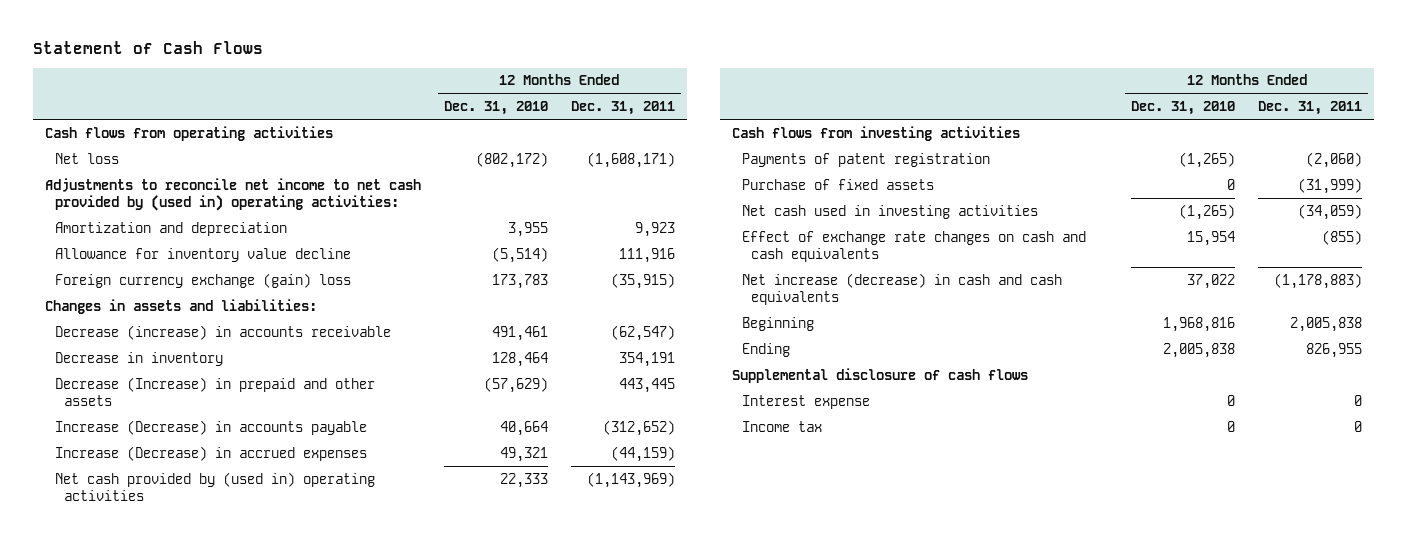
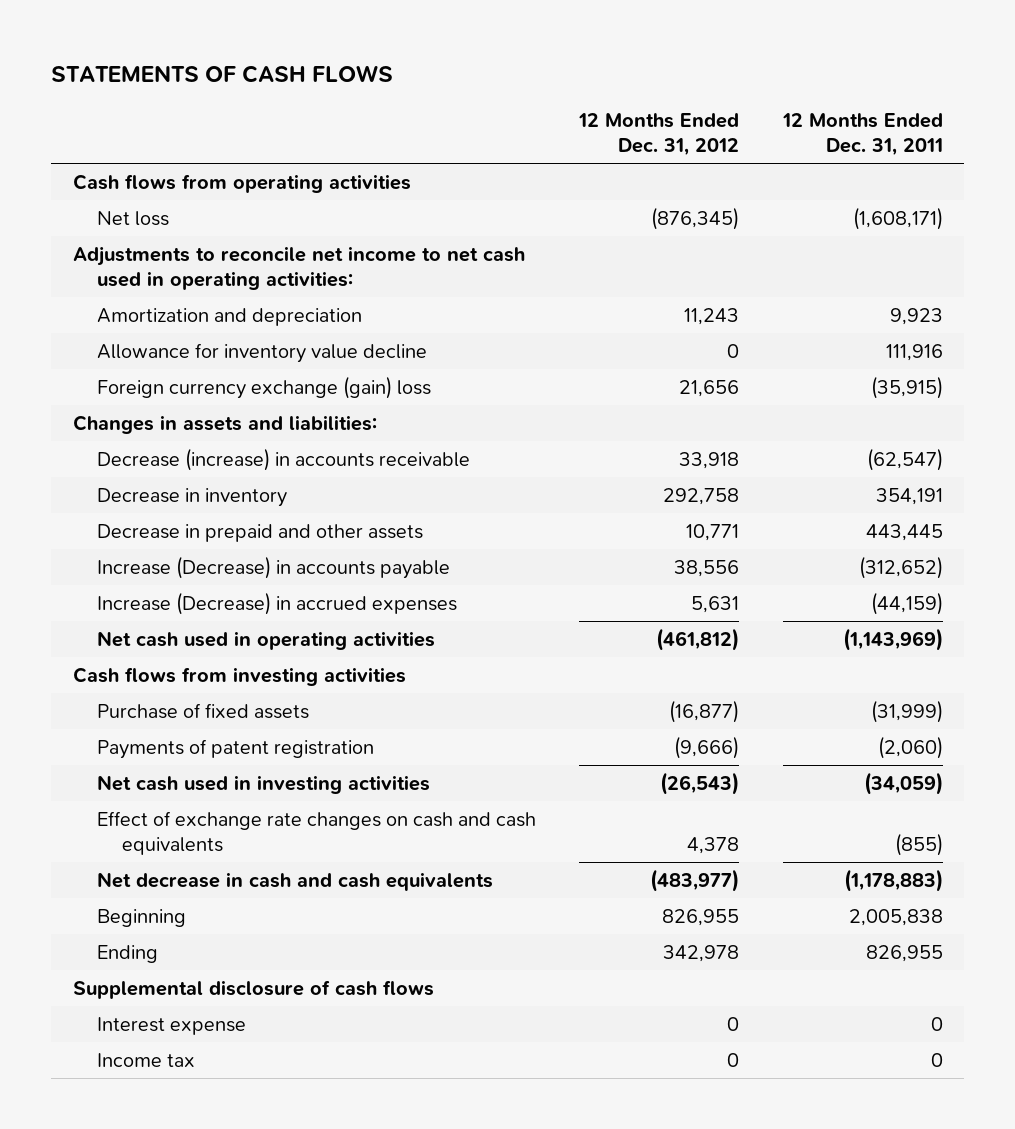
- Statement of Cash Flows
+ STATEMENTS OF CASH FLOWS
- | 12 Months Ended Dec. 31, 2010 | 12 Months Ended Dec. 31, 2011
+ | 12 Months Ended Dec. 31, 2012 | 12 Months Ended Dec. 31, 2011
- Adjustments to reconcile net income to net cash provided by (used in) operating activities:
+ Adjustments to reconcile net income to net cash used in operating activities:
- Decrease (Increase) in prepaid and other assets | (57,629) | 443,445
+ Decrease in prepaid and other assets | 10,771 | 443,445
- Net cash provided by (used in) operating activities | 22,333 | (1,143,969)
+ Net cash used in operating activities | (461,812) | (1,143,969)
moved down: Payments of patent registration | (9,666) | (2,060)
- Net increase (decrease) in cash and cash equivalents | 37,022 | (1,178,883)
+ Net decrease in cash and cash equivalents | (483,977) | (1,178,883)

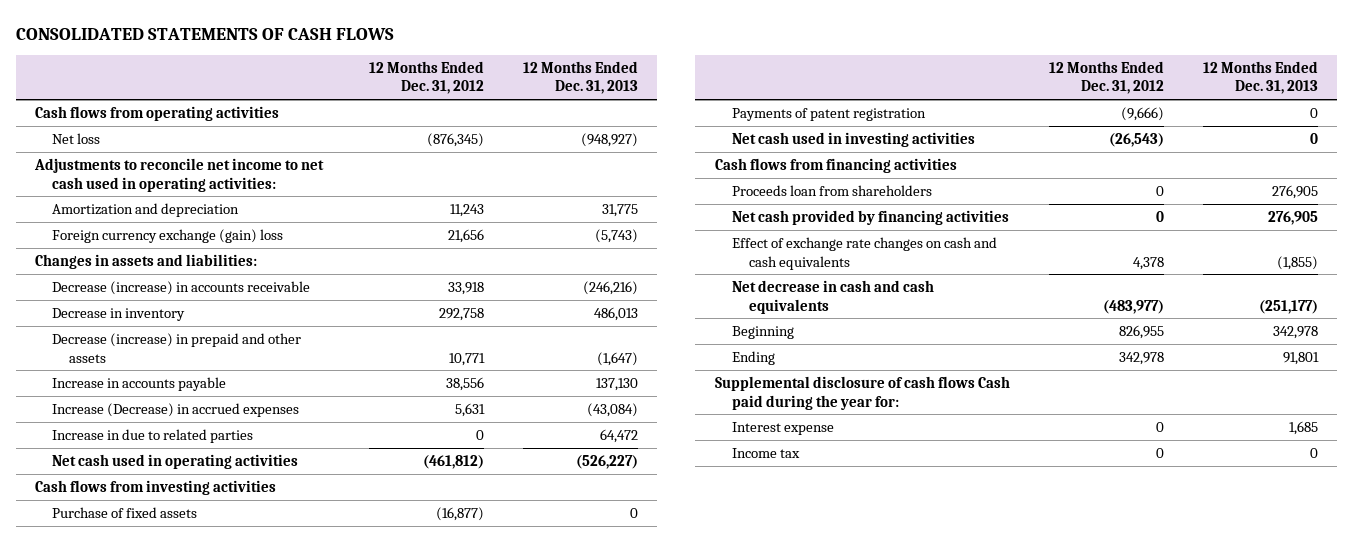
- STATEMENTS OF CASH FLOWS
+ CONSOLIDATED STATEMENTS OF CASH FLOWS
- | 12 Months Ended Dec. 31, 2012 | 12 Months Ended Dec. 31, 2011
+ | 12 Months Ended Dec. 31, 2012 | 12 Months Ended Dec. 31, 2013
- Allowance for inventory value decline | 0 | 111,916
- Decrease in prepaid and other assets | 10,771 | 443,445
- Increase (Decrease) in accounts payable | 38,556 | (312,652)
+ Decrease (increase) in prepaid and other assets | 10,771 | (1,647)
+ Increase in accounts payable | 38,556 | 137,130
+ Increase in due to related parties | 0 | 64,472
+ Cash flows from financing activities
+ Proceeds loan from shareholders | 0 | 276,905
+ Net cash provided by financing activities | 0 | 276,905
- Supplemental disclosure of cash flows
+ Supplemental disclosure of cash flows Cash paid during the year for:

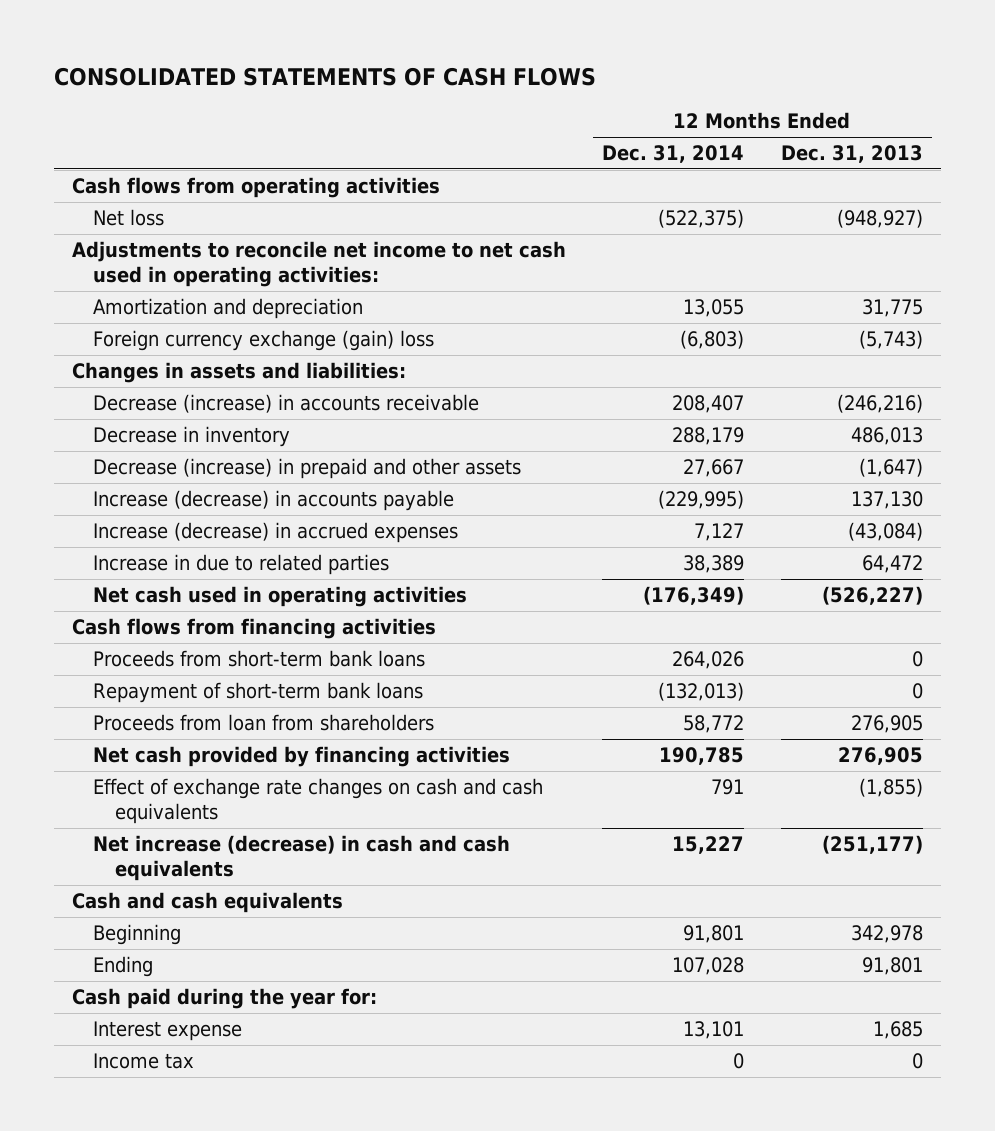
- | 12 Months Ended Dec. 31, 2012 | 12 Months Ended Dec. 31, 2013
+ | 12 Months Ended Dec. 31, 2014 | 12 Months Ended Dec. 31, 2013
- Increase in accounts payable | 38,556 | 137,130
- Increase (Decrease) in accrued expenses | 5,631 | (43,084)
+ Increase (decrease) in accounts payable | (229,995) | 137,130
+ Increase (decrease) in accrued expenses | 7,127 | (43,084)
- Cash flows from investing activities
- Purchase of fixed assets | (16,877) | 0
- Payments of patent registration | (9,666) | 0
- Net cash used in investing activities | (26,543) | 0
- Proceeds loan from shareholders | 0 | 276,905
+ Proceeds from short-term bank loans | 264,026 | 0
+ Repayment of short-term bank loans | (132,013) | 0
+ Proceeds from loan from shareholders | 58,772 | 276,905
- Net decrease in cash and cash equivalents | (483,977) | (251,177)
+ Net increase (decrease) in cash and cash equivalents | 15,227 | (251,177)
+ Cash and cash equivalents
- Supplemental disclosure of cash flows Cash paid during the year for:
+ Cash paid during the year for:

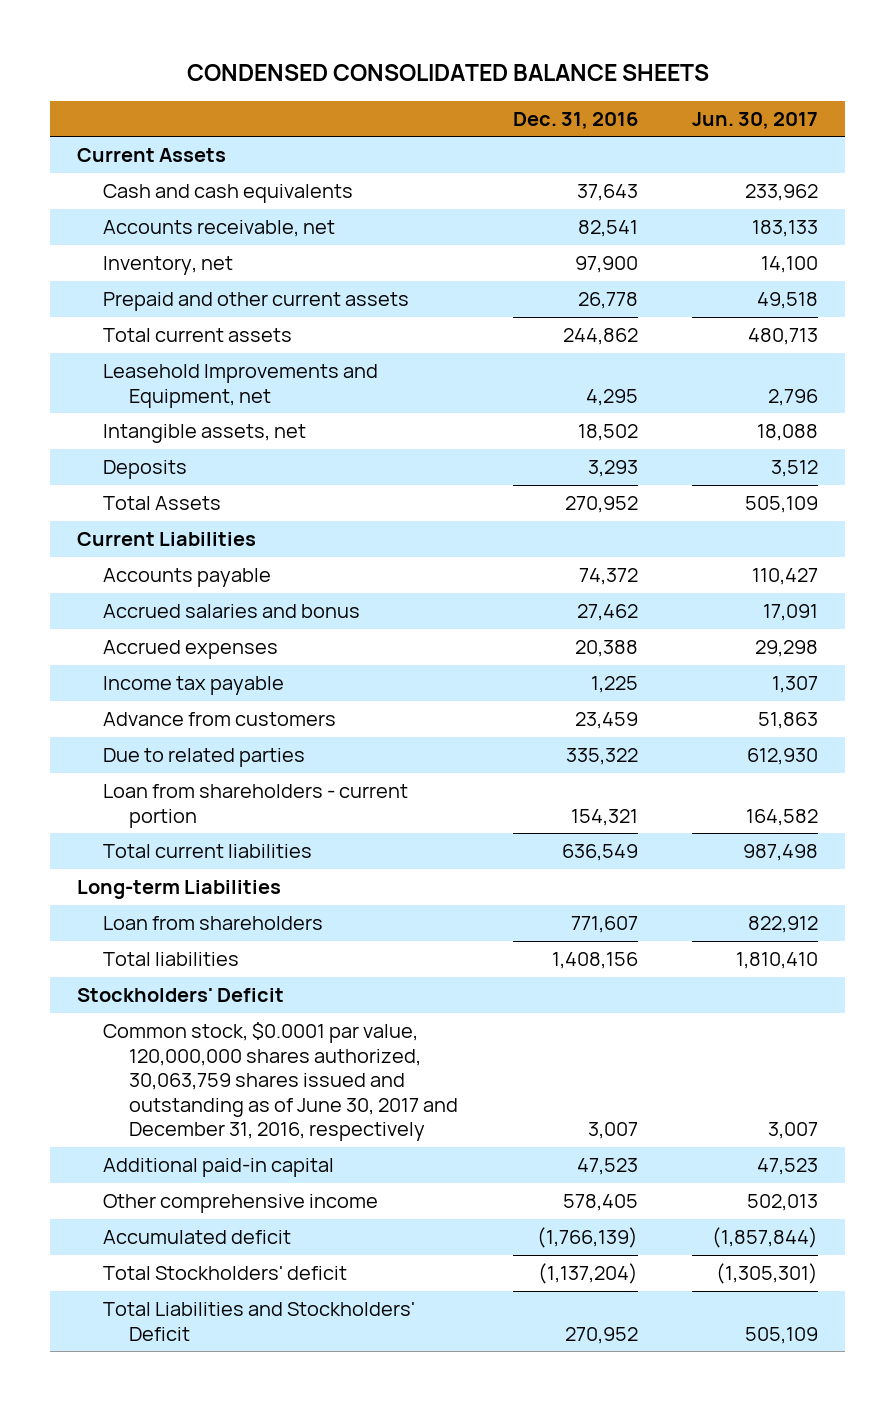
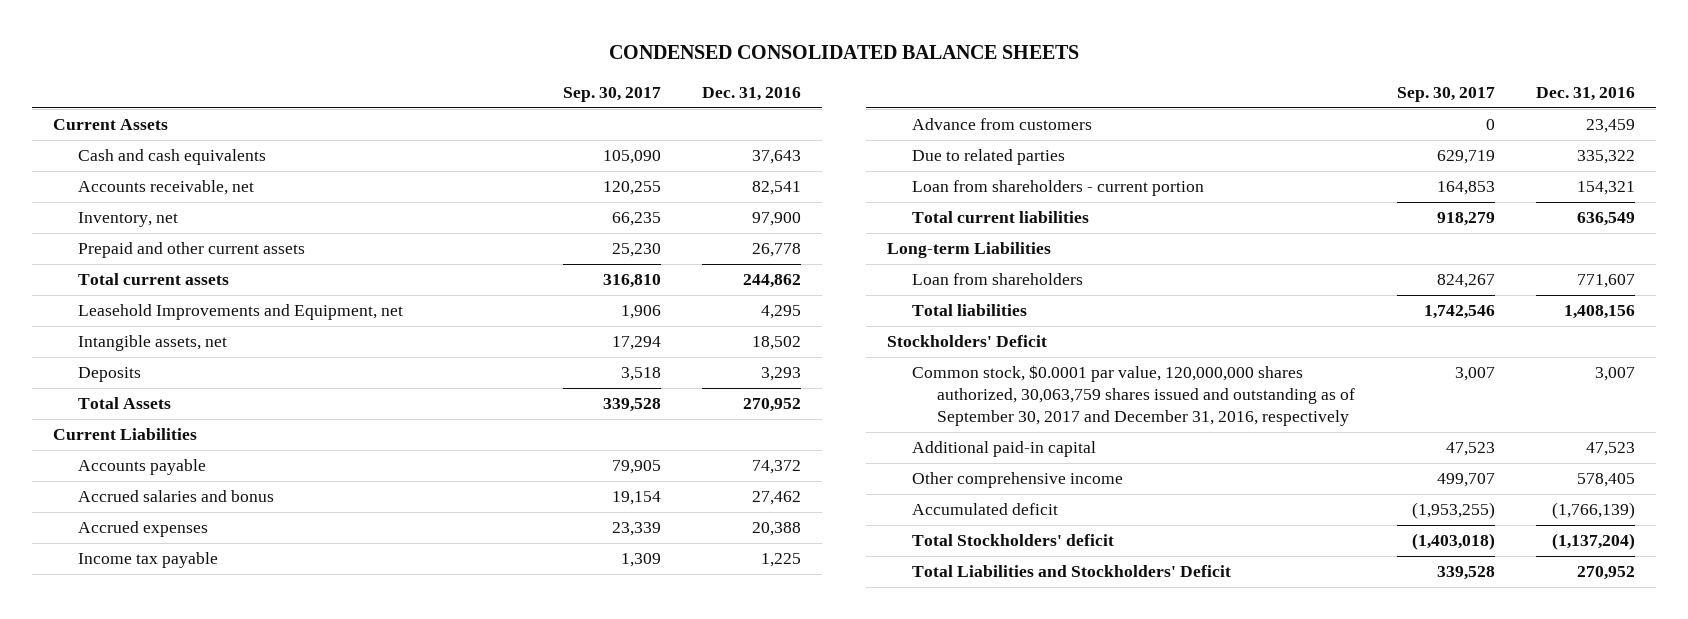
- | Dec. 31, 2016 | Jun. 30, 2017
+ | Sep. 30, 2017 | Dec. 31, 2016
- Common stock, $0.0001 par value, 120,000,000 shares authorized, 30,063,759 shares issued and outstanding as of June 30, 2017 and December 31, 2016, respectively | 3,007 | 3,007
+ Common stock, $0.0001 par value, 120,000,000 shares authorized, 30,063,759 shares issued and outstanding as of September 30, 2017 and December 31, 2016, respectively | 3,007 | 3,007

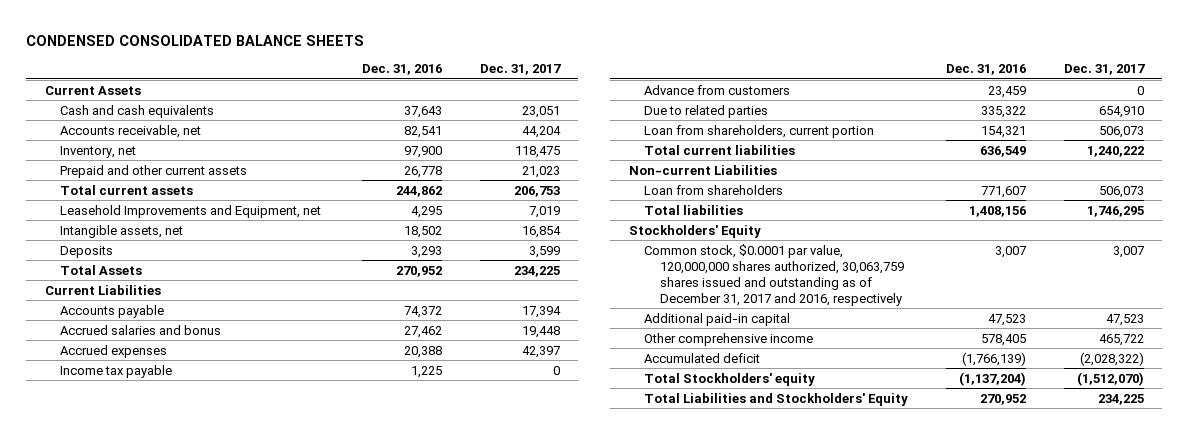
- | Sep. 30, 2017 | Dec. 31, 2016
+ | Dec. 31, 2016 | Dec. 31, 2017
- Loan from shareholders - current portion | 164,853 | 154,321
+ Loan from shareholders, current portion | 154,321 | 506,073
- Long-term Liabilities
+ Non-current Liabilities
- Stockholders' Deficit
- Common stock, $0.0001 par value, 120,000,000 shares authorized, 30,063,759 shares issued and outstanding as of September 30, 2017 and December 31, 2016, respectively | 3,007 | 3,007
+ Stockholders' Equity
+ Common stock, $0.0001 par value, 120,000,000 shares authorized, 30,063,759 shares issued and outstanding as of December 31, 2017 and 2016, respectively | 3,007 | 3,007
- Total Stockholders' deficit | (1,403,018) | (1,137,204)
- Total Liabilities and Stockholders' Deficit | 339,528 | 270,952
+ Total Stockholders' equity | (1,137,204) | (1,512,070)
+ Total Liabilities and Stockholders' Equity | 270,952 | 234,225

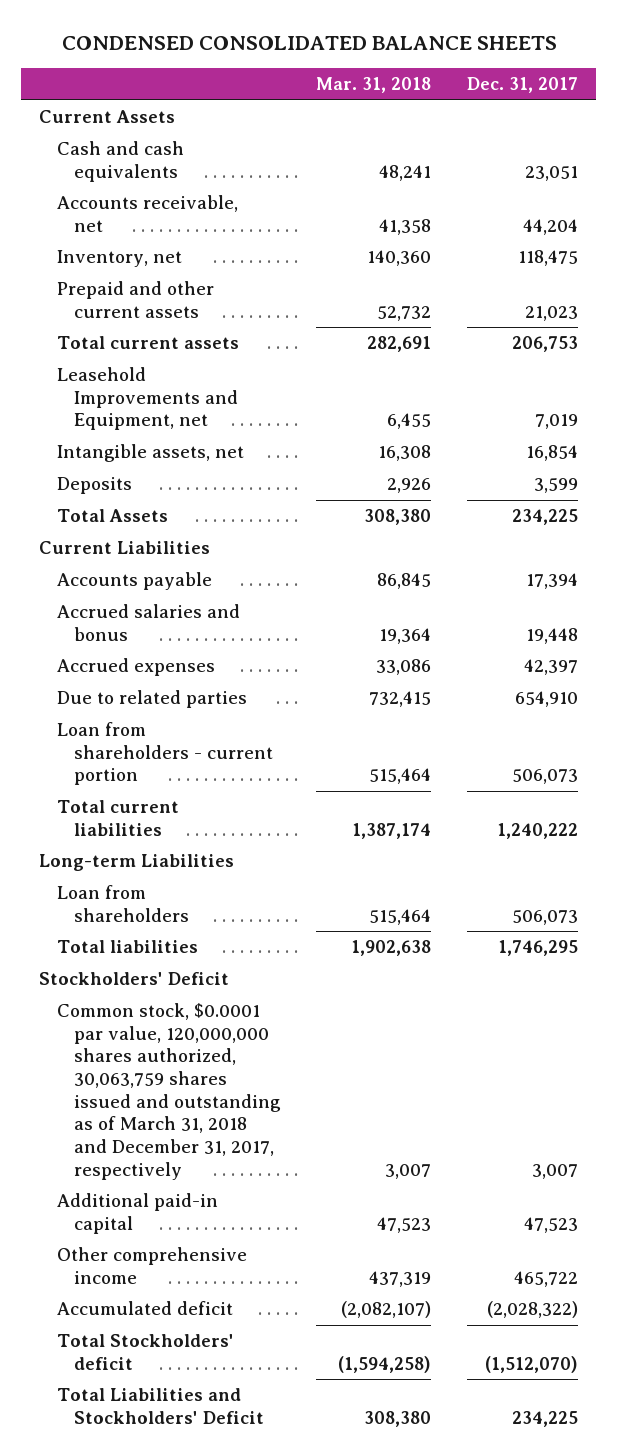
- | Dec. 31, 2016 | Dec. 31, 2017
+ | Mar. 31, 2018 | Dec. 31, 2017
- Income tax payable | 1,225 | 0
- Advance from customers | 23,459 | 0
- Loan from shareholders, current portion | 154,321 | 506,073
+ Loan from shareholders - current portion | 515,464 | 506,073
- Non-current Liabilities
+ Long-term Liabilities
- Stockholders' Equity
- Common stock, $0.0001 par value, 120,000,000 shares authorized, 30,063,759 shares issued and outstanding as of December 31, 2017 and 2016, respectively | 3,007 | 3,007
+ Stockholders' Deficit
+ Common stock, $0.0001 par value, 120,000,000 shares authorized, 30,063,759 shares issued and outstanding as of March 31, 2018 and December 31, 2017, respectively | 3,007 | 3,007
- Total Stockholders' equity | (1,137,204) | (1,512,070)
- Total Liabilities and Stockholders' Equity | 270,952 | 234,225
+ Total Stockholders' deficit | (1,594,258) | (1,512,070)
+ Total Liabilities and Stockholders' Deficit | 308,380 | 234,225

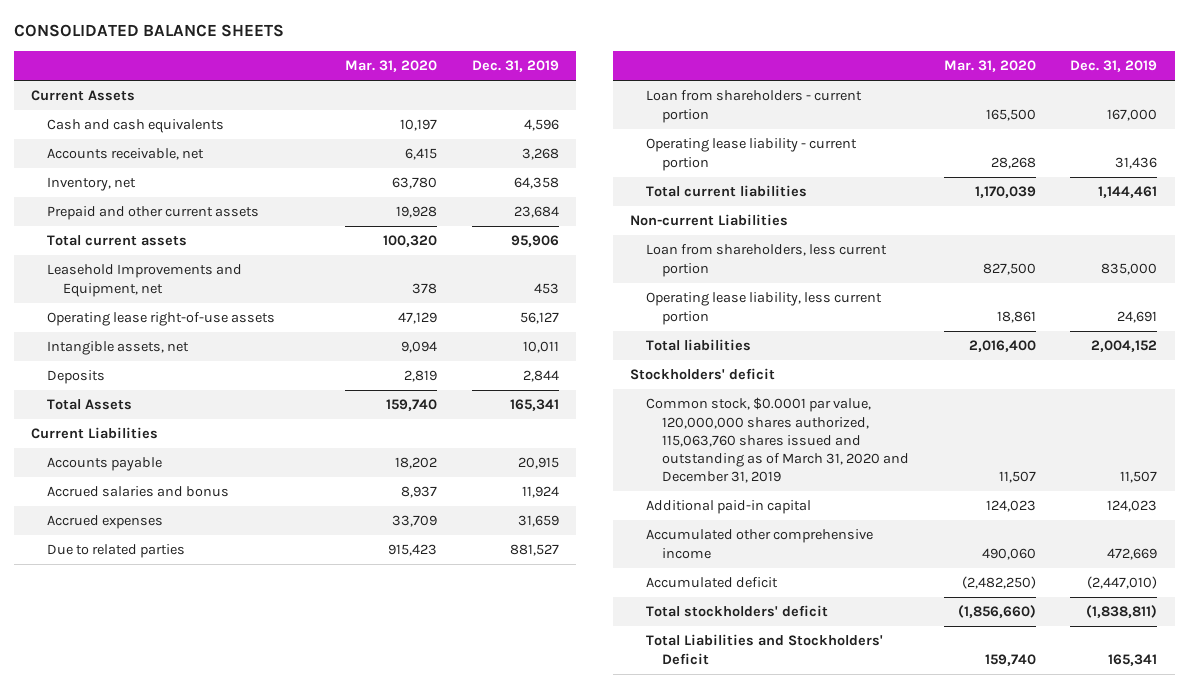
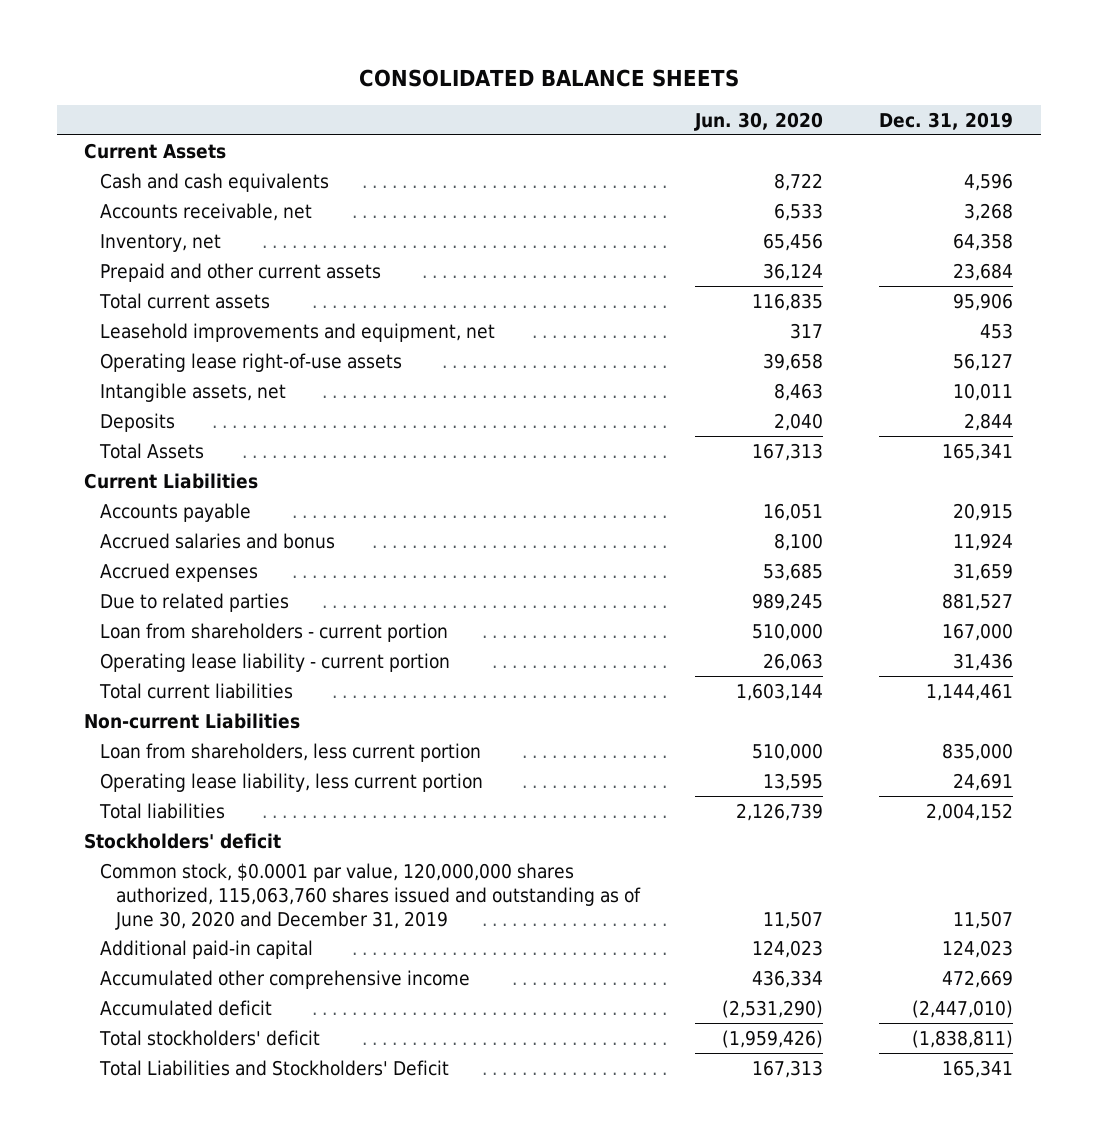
- | Mar. 31, 2020 | Dec. 31, 2019
+ | Jun. 30, 2020 | Dec. 31, 2019
- Leasehold Improvements and Equipment, net | 378 | 453
+ Leasehold improvements and equipment, net | 317 | 453
- Common stock, $0.0001 par value, 120,000,000 shares authorized, 115,063,760 shares issued and outstanding as of March 31, 2020 and December 31, 2019 | 11,507 | 11,507
+ Common stock, $0.0001 par value, 120,000,000 shares authorized, 115,063,760 shares issued and outstanding as of June 30, 2020 and December 31, 2019 | 11,507 | 11,507

